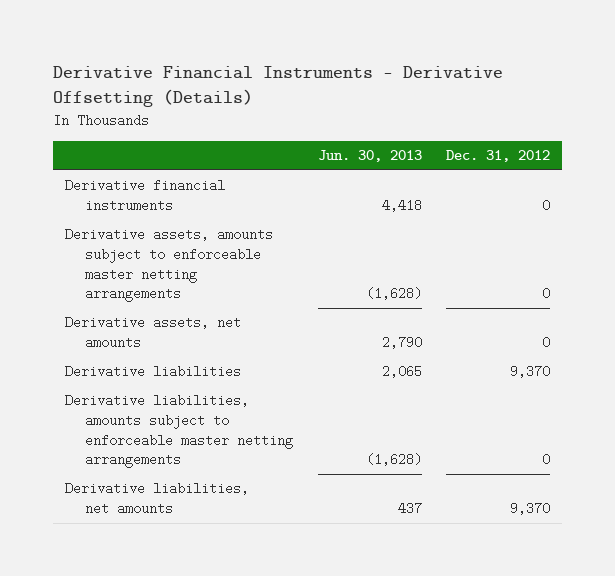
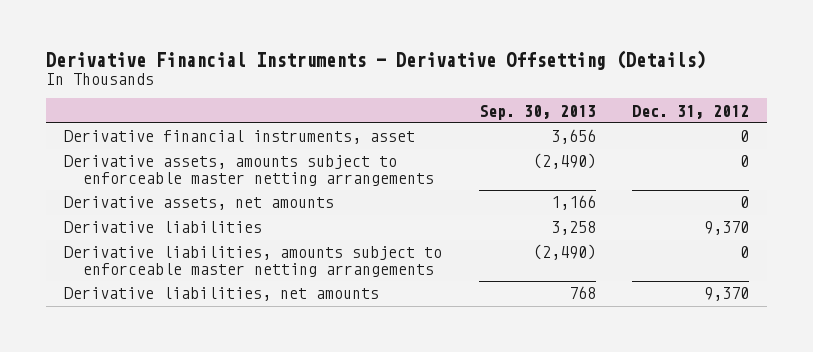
- | Jun. 30, 2013 | Dec. 31, 2012
+ | Sep. 30, 2013 | Dec. 31, 2012
- Derivative financial instruments | 4,418 | 0
+ Derivative financial instruments, asset | 3,656 | 0

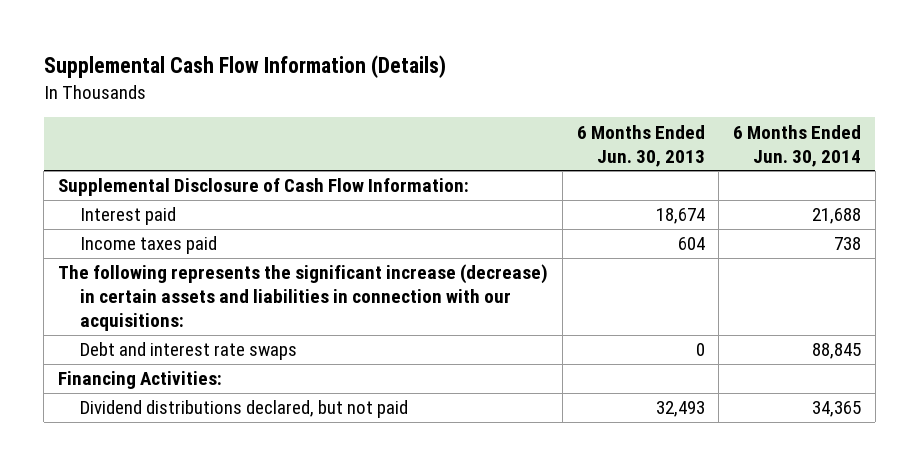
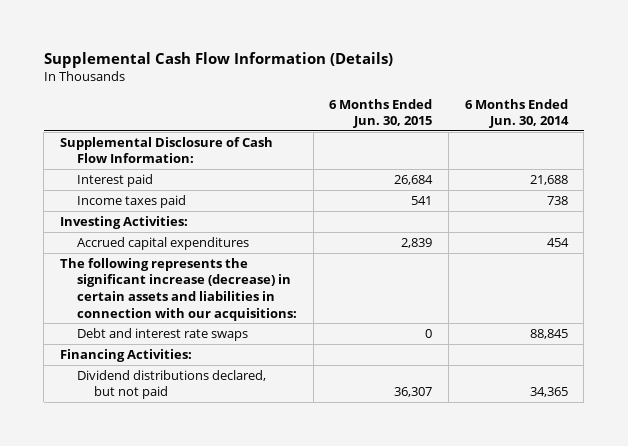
- | 6 Months Ended Jun. 30, 2013 | 6 Months Ended Jun. 30, 2014
+ | 6 Months Ended Jun. 30, 2015 | 6 Months Ended Jun. 30, 2014
+ Investing Activities:
+ Accrued capital expenditures | 2,839 | 454

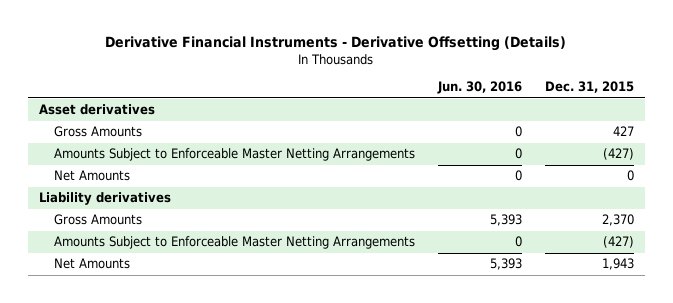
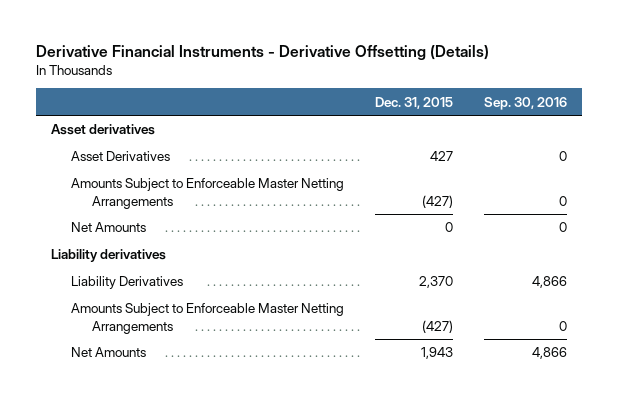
- | Jun. 30, 2016 | Dec. 31, 2015
+ | Dec. 31, 2015 | Sep. 30, 2016
- Gross Amounts | 0 | 427
+ Asset Derivatives | 427 | 0
- Gross Amounts | 5,393 | 2,370
+ Liability Derivatives | 2,370 | 4,866

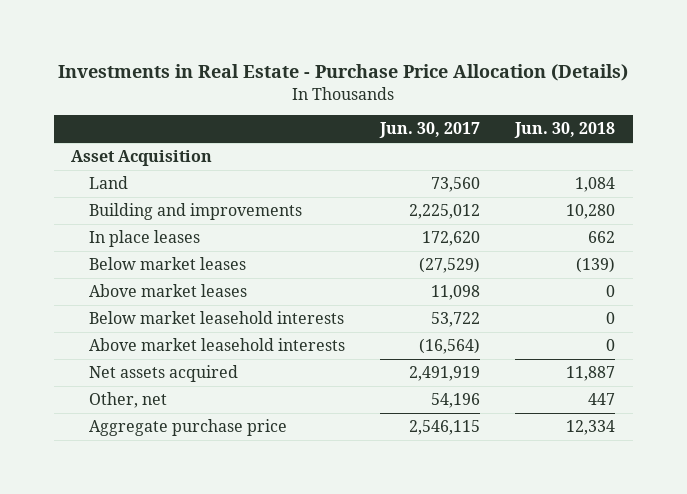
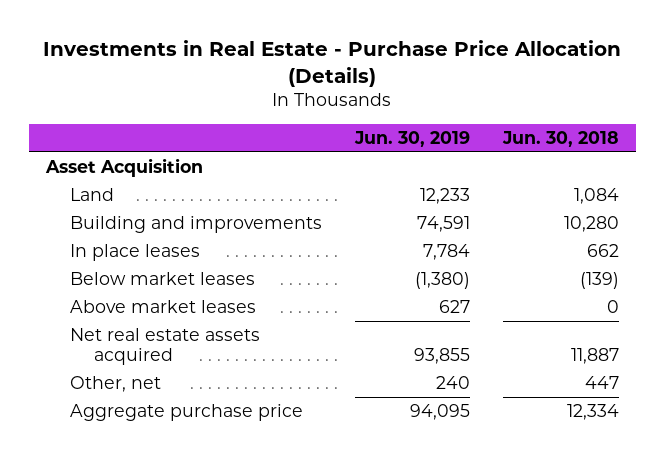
- | Jun. 30, 2017 | Jun. 30, 2018
+ | Jun. 30, 2019 | Jun. 30, 2018
- Below market leasehold interests | 53,722 | 0
- Above market leasehold interests | (16,564) | 0
- Net assets acquired | 2,491,919 | 11,887
+ Net real estate assets acquired | 93,855 | 11,887

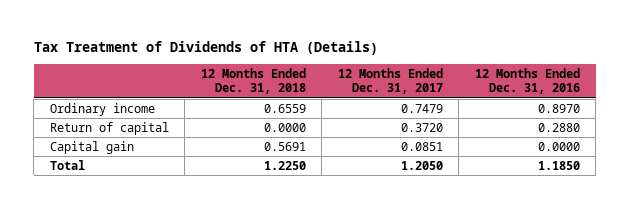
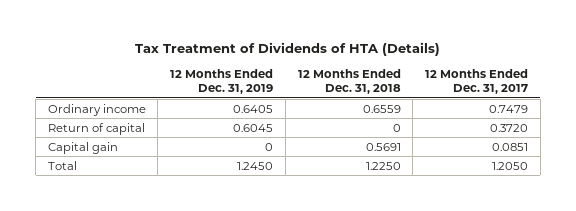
- | 12 Months Ended Dec. 31, 2018 | 12 Months Ended Dec. 31, 2017 | 12 Months Ended Dec. 31, 2016
+ | 12 Months Ended Dec. 31, 2019 | 12 Months Ended Dec. 31, 2018 | 12 Months Ended Dec. 31, 2017
- Return of capital | 0.0000 | 0.3720 | 0.2880
+ Return of capital | 0.6045 | 0 | 0.3720

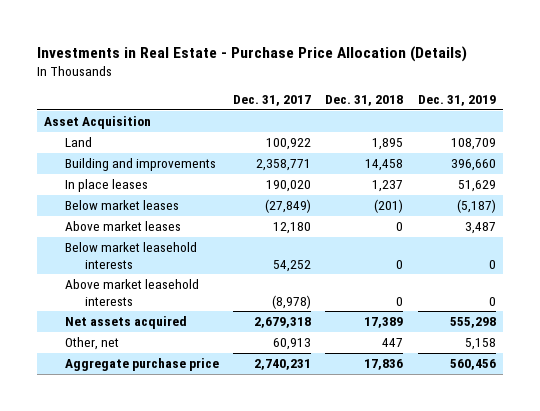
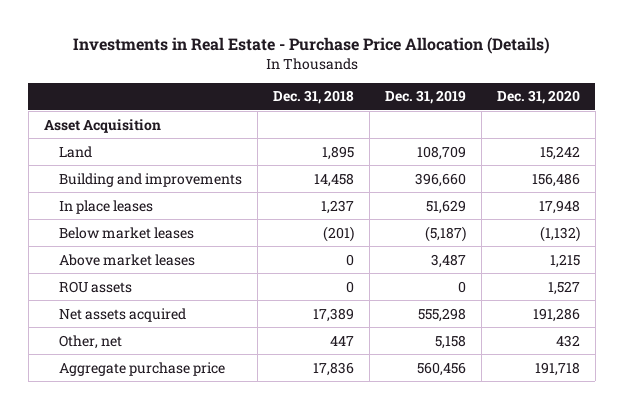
- | Dec. 31, 2017 | Dec. 31, 2018 | Dec. 31, 2019
+ | Dec. 31, 2018 | Dec. 31, 2019 | Dec. 31, 2020
- Below market leasehold interests | 54,252 | 0 | 0
- Above market leasehold interests | (8,978) | 0 | 0
+ ROU assets | 0 | 0 | 1,527

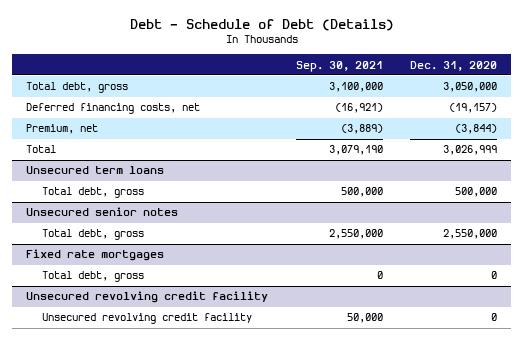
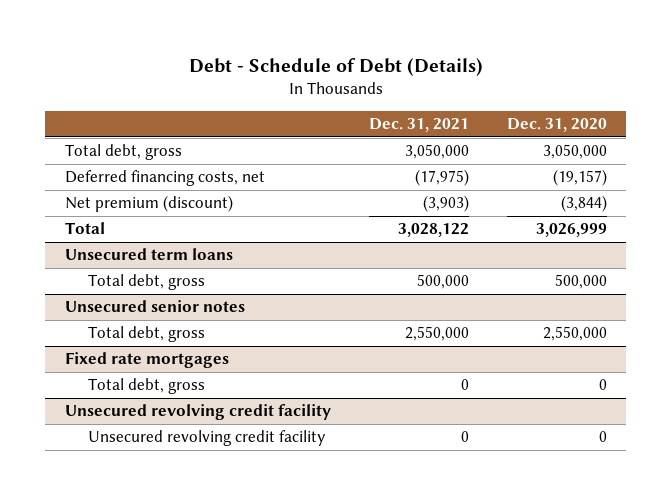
- | Sep. 30, 2021 | Dec. 31, 2020
+ | Dec. 31, 2021 | Dec. 31, 2020
- Premium, net | (3,889) | (3,844)
+ Net premium (discount) | (3,903) | (3,844)

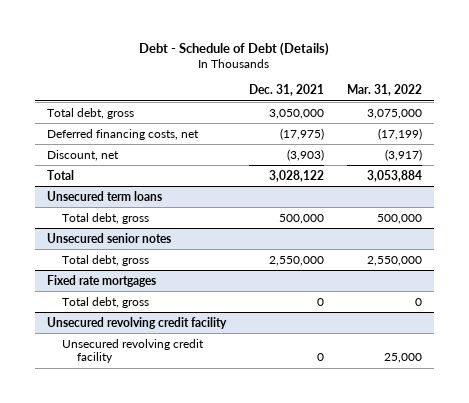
- | Dec. 31, 2021 | Dec. 31, 2020
+ | Dec. 31, 2021 | Mar. 31, 2022
- Net premium (discount) | (3,903) | (3,844)
+ Discount, net | (3,903) | (3,917)

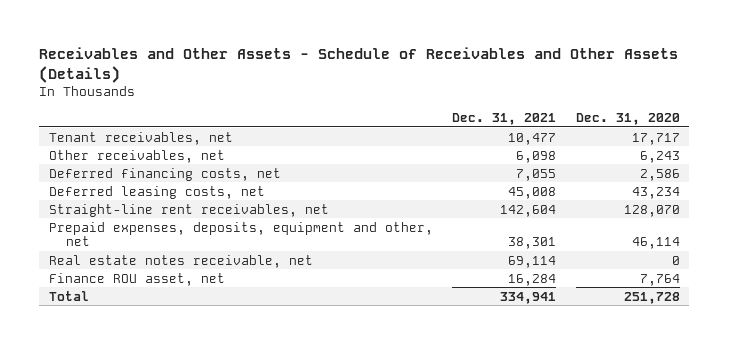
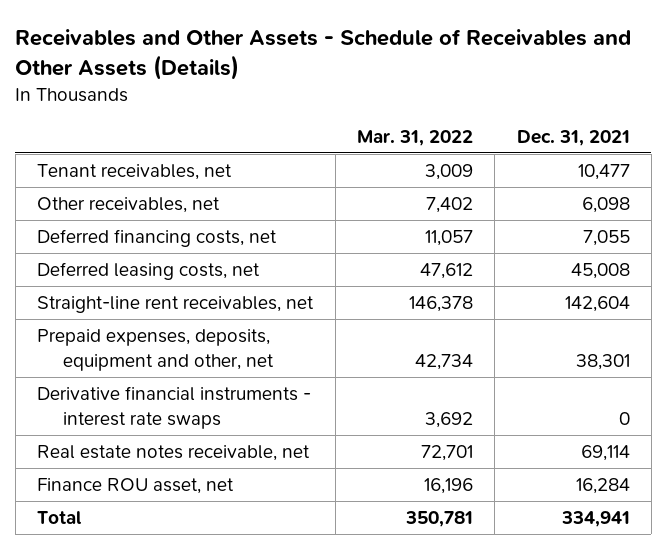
- | Dec. 31, 2021 | Dec. 31, 2020
+ | Mar. 31, 2022 | Dec. 31, 2021
+ Derivative financial instruments - interest rate swaps | 3,692 | 0

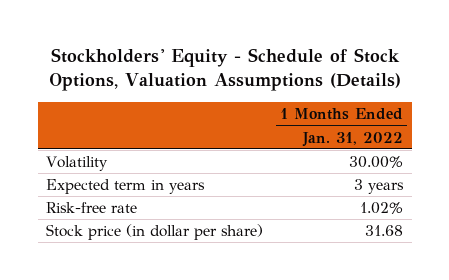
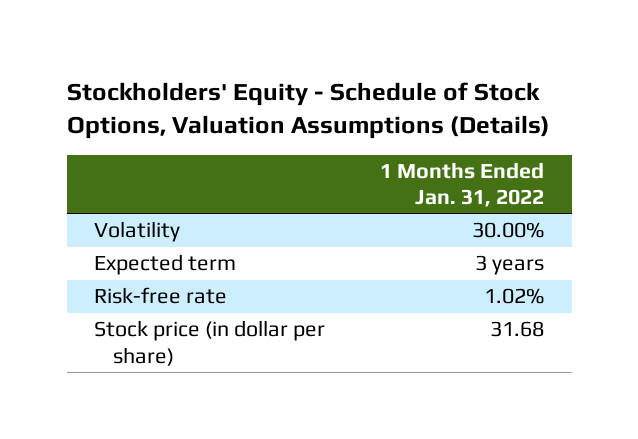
- Expected term in years | 3 years
+ Expected term | 3 years

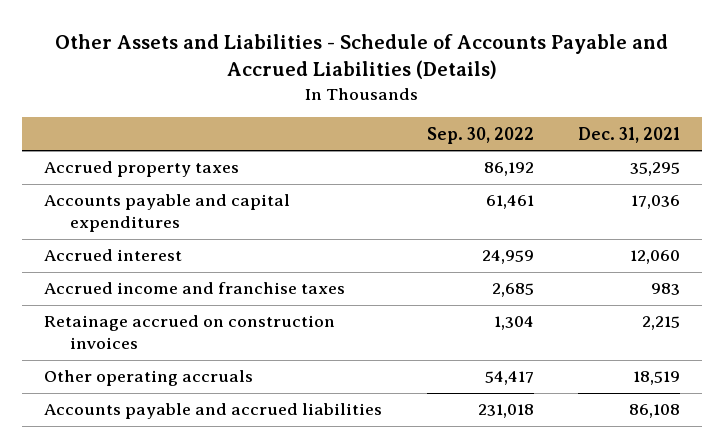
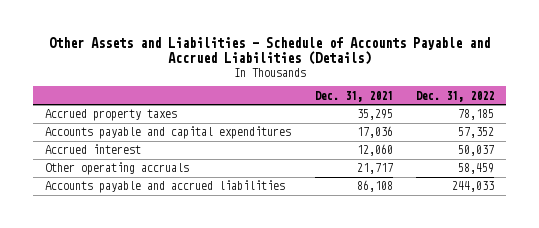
- | Sep. 30, 2022 | Dec. 31, 2021
+ | Dec. 31, 2021 | Dec. 31, 2022
- Accrued income and franchise taxes | 2,685 | 983
- Retainage accrued on construction invoices | 1,304 | 2,215
- Other operating accruals | 54,417 | 18,519
+ Other operating accruals | 21,717 | 58,459

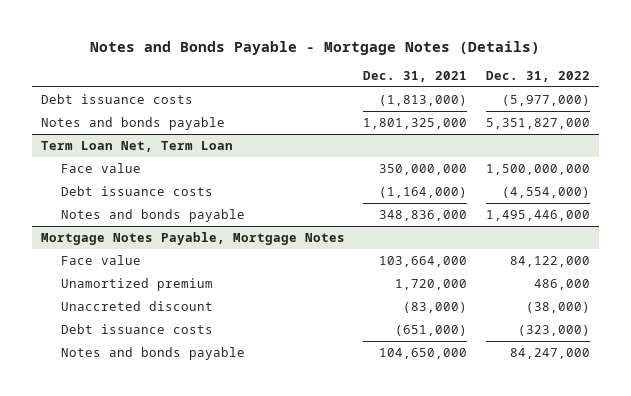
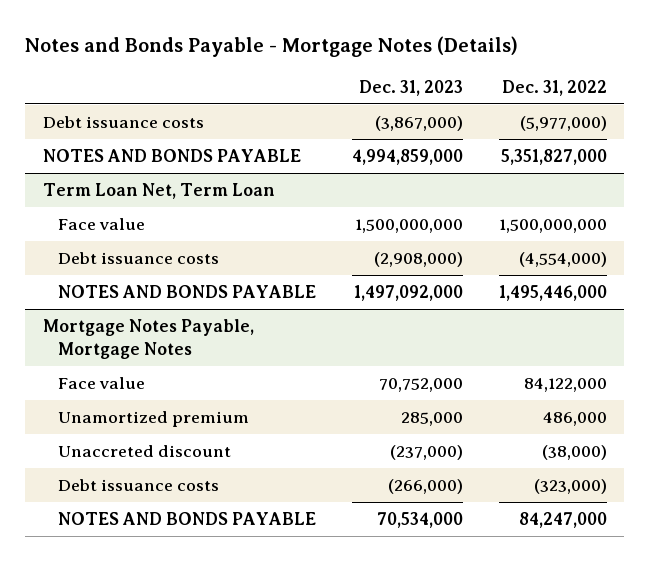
- | Dec. 31, 2021 | Dec. 31, 2022
+ | Dec. 31, 2023 | Dec. 31, 2022
- Notes and bonds payable | 1,801,325,000 | 5,351,827,000
+ NOTES AND BONDS PAYABLE | 4,994,859,000 | 5,351,827,000
@ Term Loan Net, Term Loan
- Notes and bonds payable | 348,836,000 | 1,495,446,000
+ NOTES AND BONDS PAYABLE | 1,497,092,000 | 1,495,446,000
@ Mortgage Notes Payable, Mortgage Notes
- Notes and bonds payable | 104,650,000 | 84,247,000
+ NOTES AND BONDS PAYABLE | 70,534,000 | 84,247,000

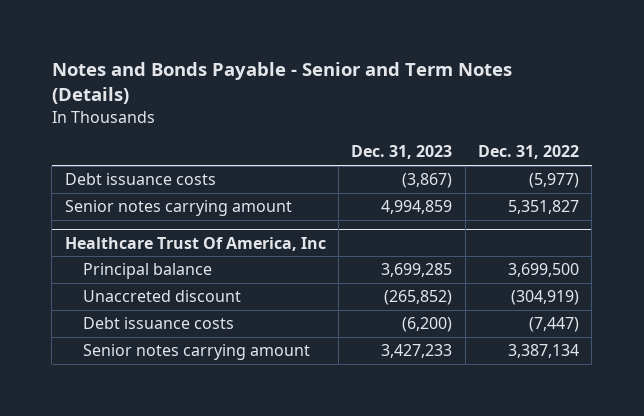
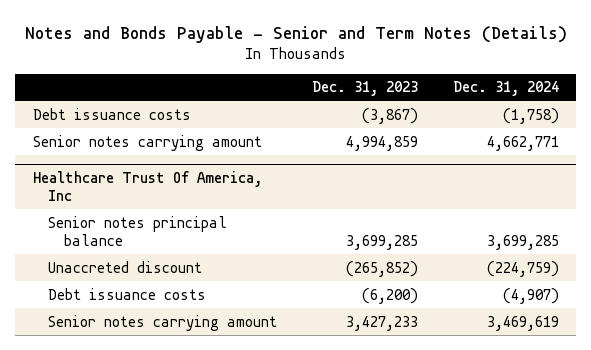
- | Dec. 31, 2023 | Dec. 31, 2022
+ | Dec. 31, 2023 | Dec. 31, 2024
@ Healthcare Trust Of America, Inc
- Principal balance | 3,699,285 | 3,699,500
+ Senior notes principal balance | 3,699,285 | 3,699,285

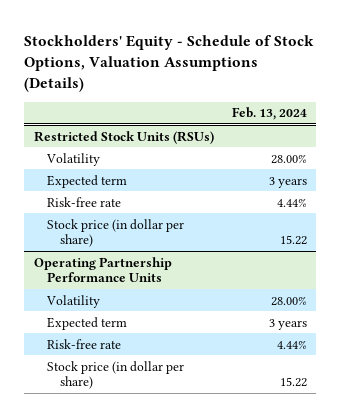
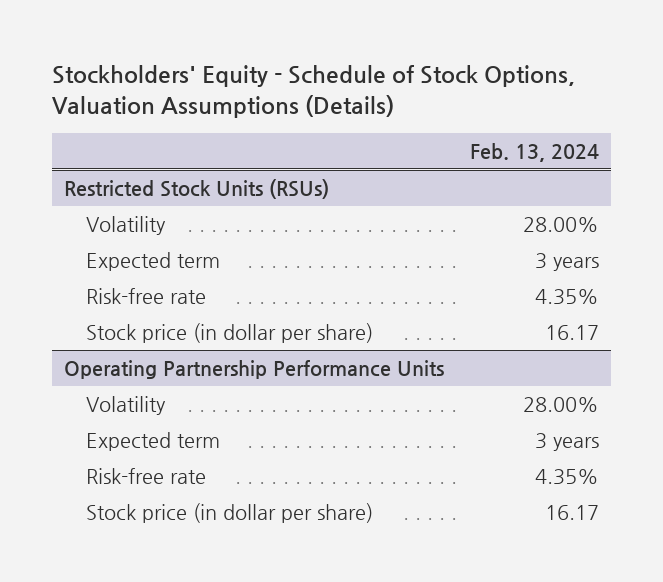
@ Restricted Stock Units (RSUs)
- Risk-free rate | 4.44%
- Stock price (in dollar per share) | 15.22
+ Risk-free rate | 4.35%
+ Stock price (in dollar per share) | 16.17
@ Operating Partnership Performance Units
- Risk-free rate | 4.44%
- Stock price (in dollar per share) | 15.22
+ Risk-free rate | 4.35%
+ Stock price (in dollar per share) | 16.17

